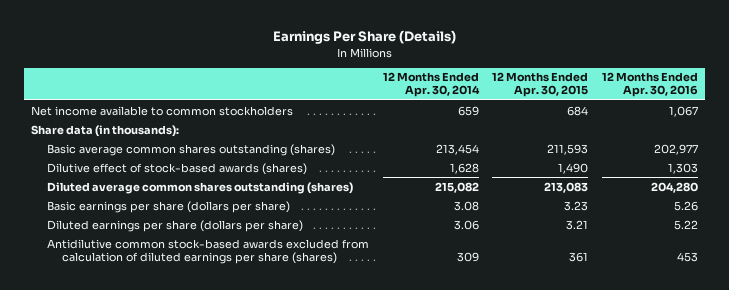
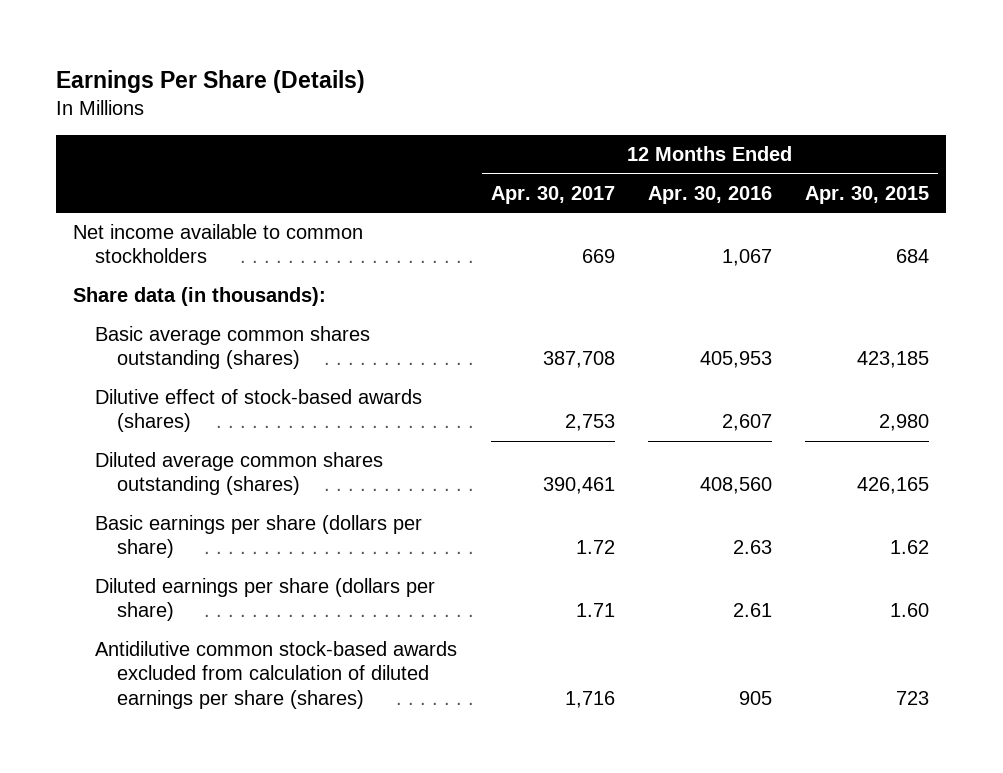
- | 12 Months Ended Apr. 30, 2014 | 12 Months Ended Apr. 30, 2015 | 12 Months Ended Apr. 30, 2016
+ | 12 Months Ended Apr. 30, 2017 | 12 Months Ended Apr. 30, 2016 | 12 Months Ended Apr. 30, 2015
- Basic average common shares outstanding (shares) | 213,454 | 211,593 | 202,977
- Dilutive effect of stock-based awards (shares) | 1,628 | 1,490 | 1,303
- Diluted average common shares outstanding (shares) | 215,082 | 213,083 | 204,280
- Basic earnings per share (dollars per share) | 3.08 | 3.23 | 5.26
- Diluted earnings per share (dollars per share) | 3.06 | 3.21 | 5.22
- Antidilutive common stock-based awards excluded from calculation of diluted earnings per share (shares) | 309 | 361 | 453
+ Basic average common shares outstanding (shares) | 387,708 | 405,953 | 423,185
+ Dilutive effect of stock-based awards (shares) | 2,753 | 2,607 | 2,980
+ Diluted average common shares outstanding (shares) | 390,461 | 408,560 | 426,165
+ Basic earnings per share (dollars per share) | 1.72 | 2.63 | 1.62
+ Diluted earnings per share (dollars per share) | 1.71 | 2.61 | 1.60
+ Antidilutive common stock-based awards excluded from calculation of diluted earnings per share (shares) | 1,716 | 905 | 723

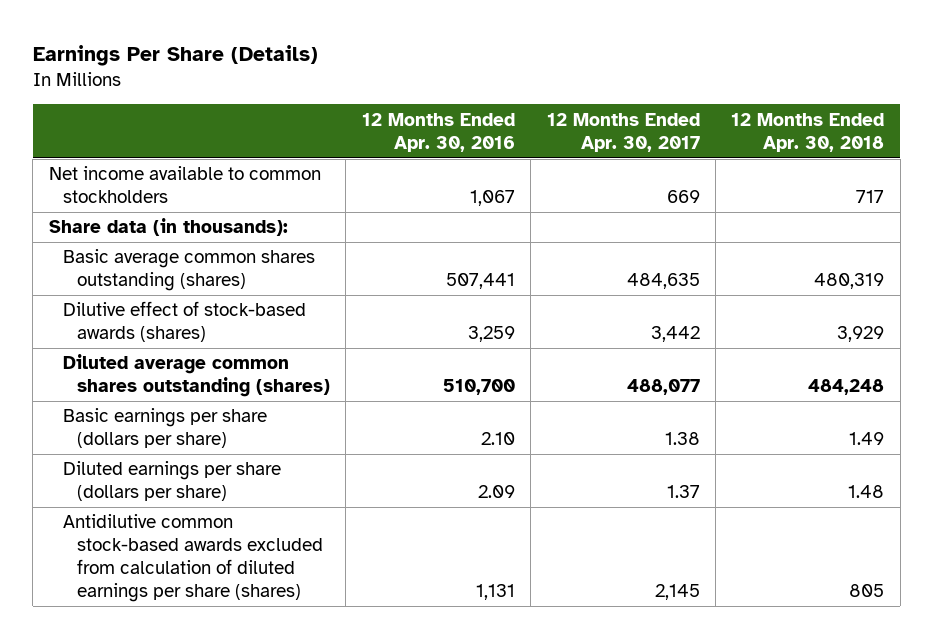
- | 12 Months Ended Apr. 30, 2017 | 12 Months Ended Apr. 30, 2016 | 12 Months Ended Apr. 30, 2015
+ | 12 Months Ended Apr. 30, 2016 | 12 Months Ended Apr. 30, 2017 | 12 Months Ended Apr. 30, 2018
- Basic average common shares outstanding (shares) | 387,708 | 405,953 | 423,185
- Dilutive effect of stock-based awards (shares) | 2,753 | 2,607 | 2,980
- Diluted average common shares outstanding (shares) | 390,461 | 408,560 | 426,165
- Basic earnings per share (dollars per share) | 1.72 | 2.63 | 1.62
- Diluted earnings per share (dollars per share) | 1.71 | 2.61 | 1.60
- Antidilutive common stock-based awards excluded from calculation of diluted earnings per share (shares) | 1,716 | 905 | 723
+ Basic average common shares outstanding (shares) | 507,441 | 484,635 | 480,319
+ Dilutive effect of stock-based awards (shares) | 3,259 | 3,442 | 3,929
+ Diluted average common shares outstanding (shares) | 510,700 | 488,077 | 484,248
+ Basic earnings per share (dollars per share) | 2.10 | 1.38 | 1.49
+ Diluted earnings per share (dollars per share) | 2.09 | 1.37 | 1.48
+ Antidilutive common stock-based awards excluded from calculation of diluted earnings per share (shares) | 1,131 | 2,145 | 805

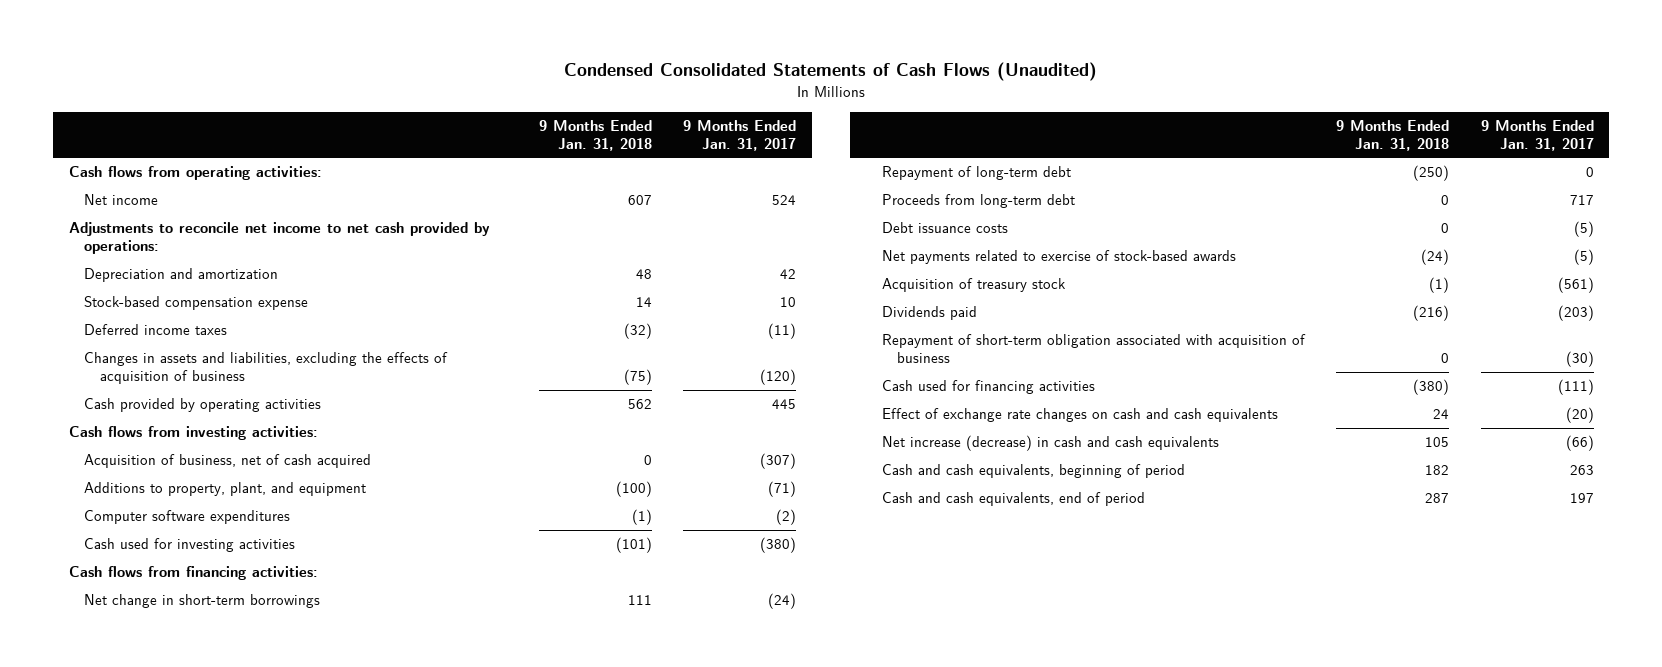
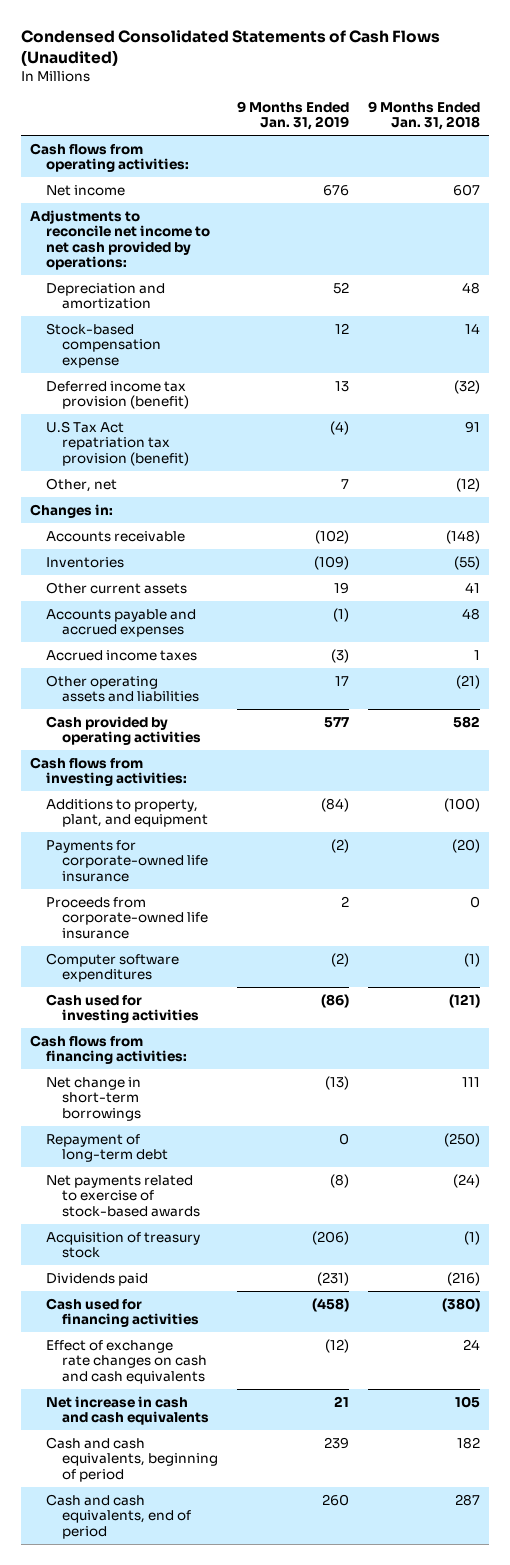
- | 9 Months Ended Jan. 31, 2018 | 9 Months Ended Jan. 31, 2017
+ | 9 Months Ended Jan. 31, 2019 | 9 Months Ended Jan. 31, 2018
- Deferred income taxes | (32) | (11)
- Changes in assets and liabilities, excluding the effects of acquisition of business | (75) | (120)
- Cash provided by operating activities | 562 | 445
+ Deferred income tax provision (benefit) | 13 | (32)
+ U.S Tax Act repatriation tax provision (benefit) | (4) | 91
+ Other, net | 7 | (12)
+ Changes in:
+ Accounts receivable | (102) | (148)
+ Inventories | (109) | (55)
+ Other current assets | 19 | 41
+ Accounts payable and accrued expenses | (1) | 48
+ Accrued income taxes | (3) | 1
+ Other operating assets and liabilities | 17 | (21)
+ Cash provided by operating activities | 577 | 582
- Acquisition of business, net of cash acquired | 0 | (307)
+ Payments for corporate-owned life insurance | (2) | (20)
+ Proceeds from corporate-owned life insurance | 2 | 0
- Cash used for investing activities | (101) | (380)
+ Cash used for investing activities | (86) | (121)
- Proceeds from long-term debt | 0 | 717
- Debt issuance costs | 0 | (5)
- Repayment of short-term obligation associated with acquisition of business | 0 | (30)
- Net increase (decrease) in cash and cash equivalents | 105 | (66)
+ Net increase in cash and cash equivalents | 21 | 105

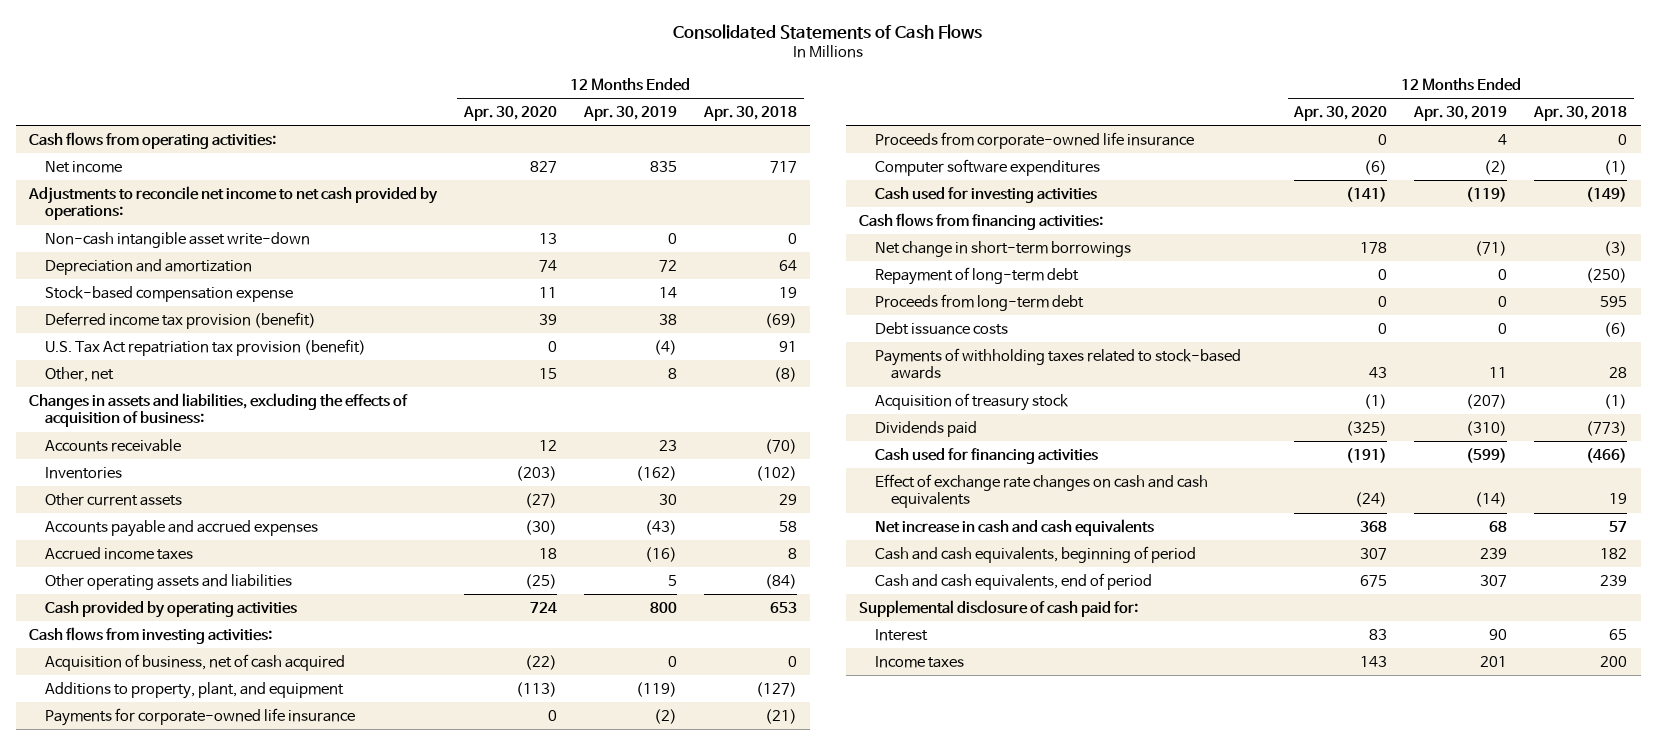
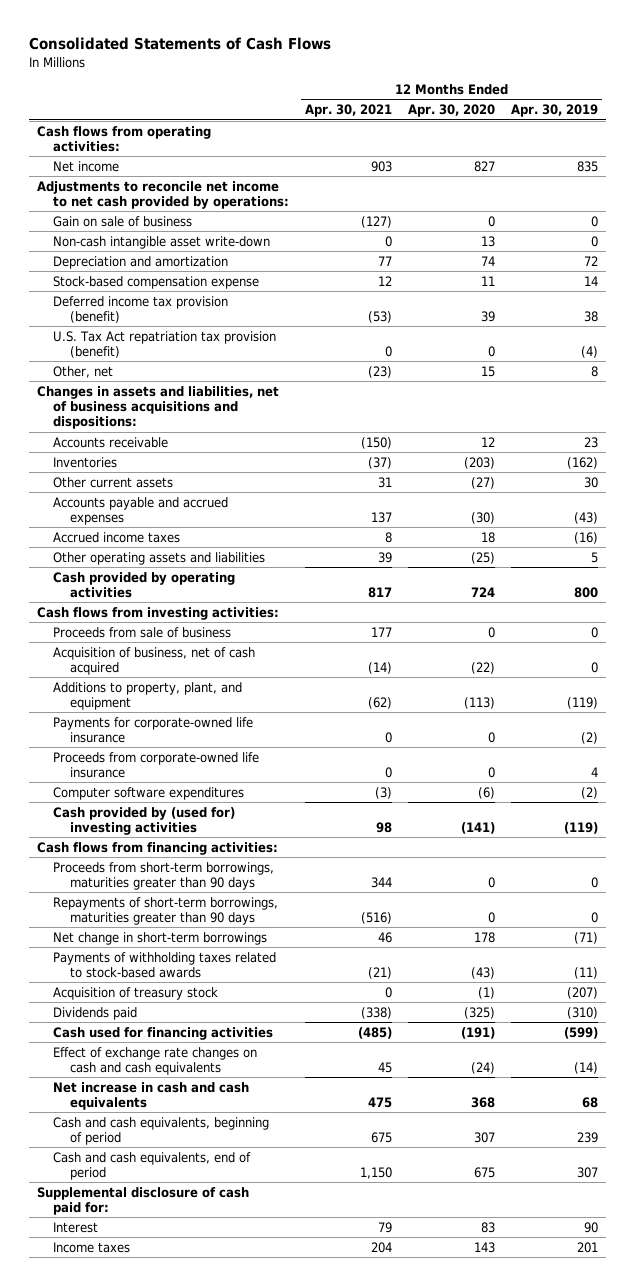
- | 12 Months Ended Apr. 30, 2020 | 12 Months Ended Apr. 30, 2019 | 12 Months Ended Apr. 30, 2018
+ | 12 Months Ended Apr. 30, 2021 | 12 Months Ended Apr. 30, 2020 | 12 Months Ended Apr. 30, 2019
+ Gain on sale of business | (127) | 0 | 0
- Changes in assets and liabilities, excluding the effects of acquisition of business:
+ Changes in assets and liabilities, net of business acquisitions and dispositions:
+ Proceeds from sale of business | 177 | 0 | 0
- Cash used for investing activities | (141) | (119) | (149)
+ Cash provided by (used for) investing activities | 98 | (141) | (119)
+ Proceeds from short-term borrowings, maturities greater than 90 days | 344 | 0 | 0
+ Repayments of short-term borrowings, maturities greater than 90 days | (516) | 0 | 0
- Repayment of long-term debt | 0 | 0 | (250)
- Proceeds from long-term debt | 0 | 0 | 595
- Debt issuance costs | 0 | 0 | (6)
- Payments of withholding taxes related to stock-based awards | 43 | 11 | 28
+ Payments of withholding taxes related to stock-based awards | (21) | (43) | (11)

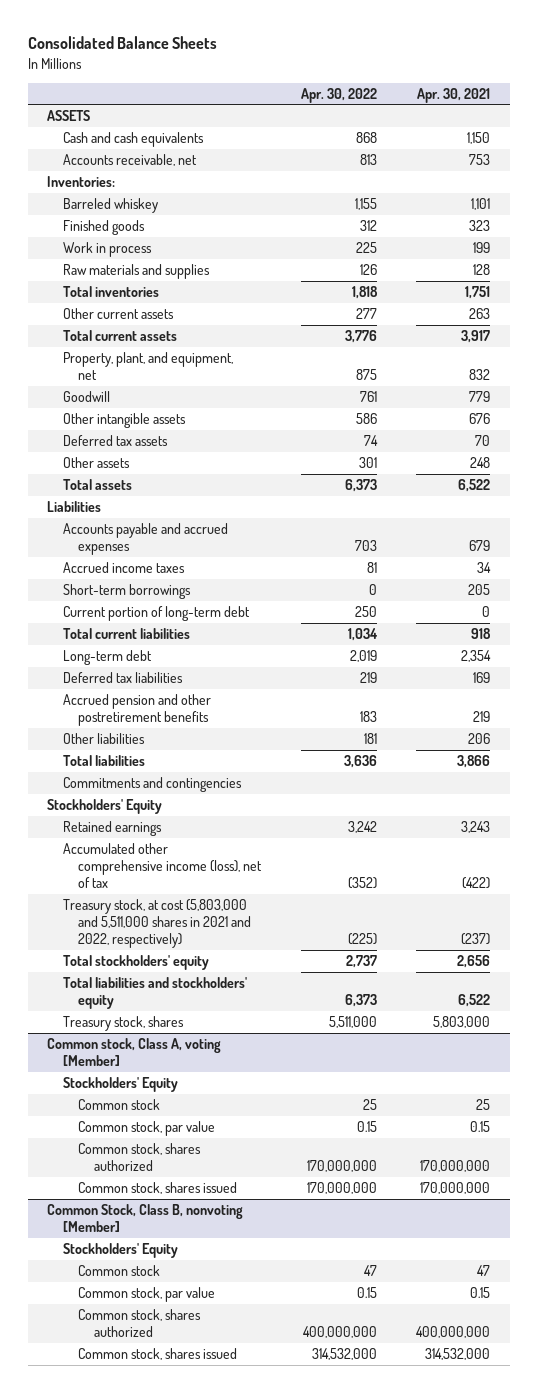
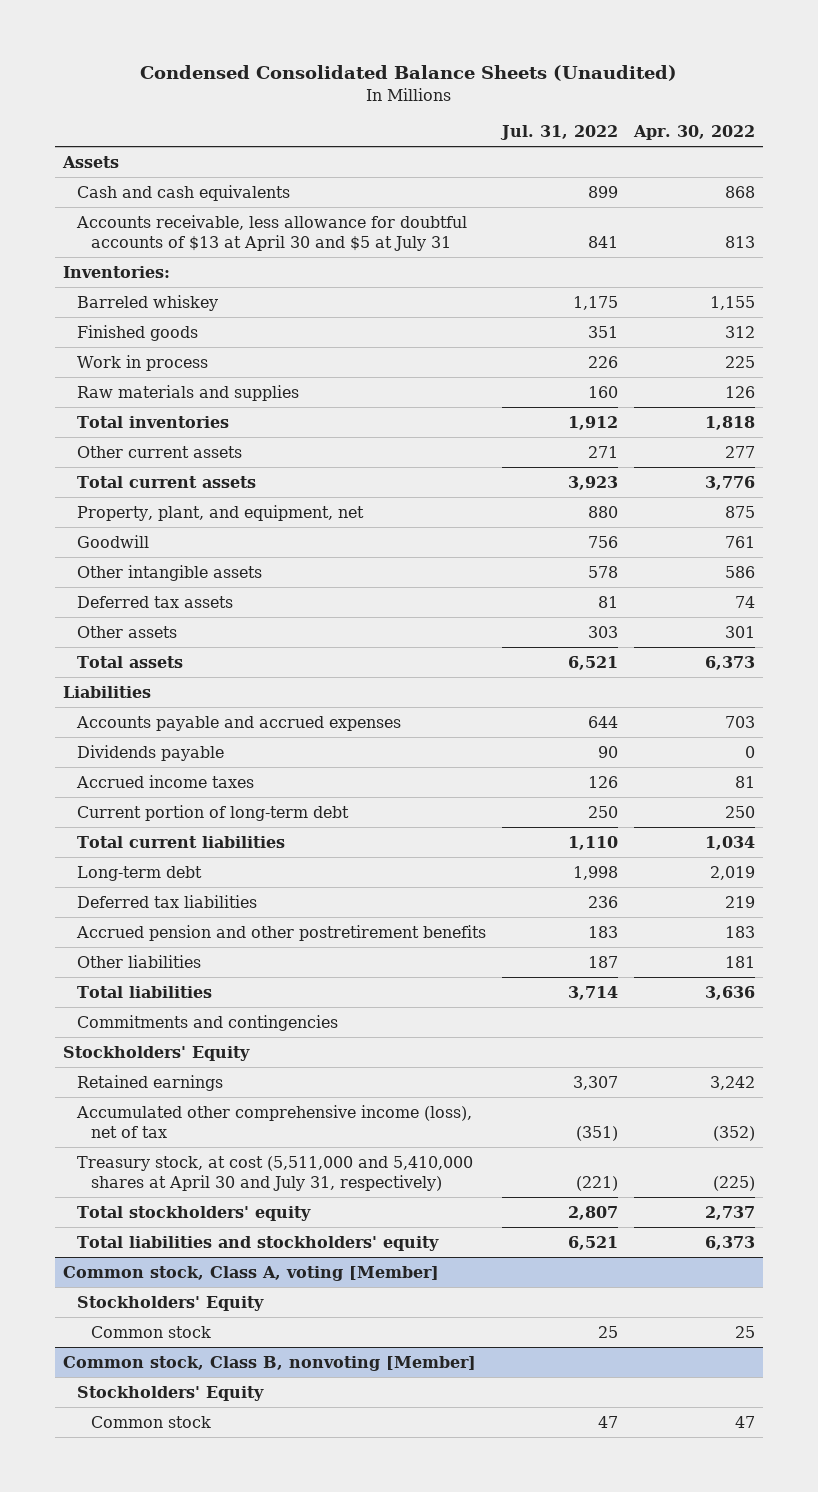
- Consolidated Balance Sheets
+ Condensed Consolidated Balance Sheets (Unaudited)
- | Apr. 30, 2022 | Apr. 30, 2021
+ | Jul. 31, 2022 | Apr. 30, 2022
- ASSETS
+ Assets
- Accounts receivable, net | 813 | 753
+ Accounts receivable, less allowance for doubtful accounts of $13 at April 30 and $5 at July 31 | 841 | 813
+ Dividends payable | 90 | 0
- Short-term borrowings | 0 | 205
- Treasury stock, at cost (5,803,000 and 5,511,000 shares in 2021 and 2022, respectively) | (225) | (237)
+ Treasury stock, at cost (5,511,000 and 5,410,000 shares at April 30 and July 31, respectively) | (221) | (225)
- Treasury stock, shares | 5,511,000 | 5,803,000
@ Common stock, Class A, voting [Member]
- Common stock, par value | 0.15 | 0.15
- Common stock, shares authorized | 170,000,000 | 170,000,000
- Common stock, shares issued | 170,000,000 | 170,000,000
- Common Stock, Class B, nonvoting [Member]
+ Common stock, Class B, nonvoting [Member]
- Common stock, par value | 0.15 | 0.15
- Common stock, shares authorized | 400,000,000 | 400,000,000
- Common stock, shares issued | 314,532,000 | 314,532,000

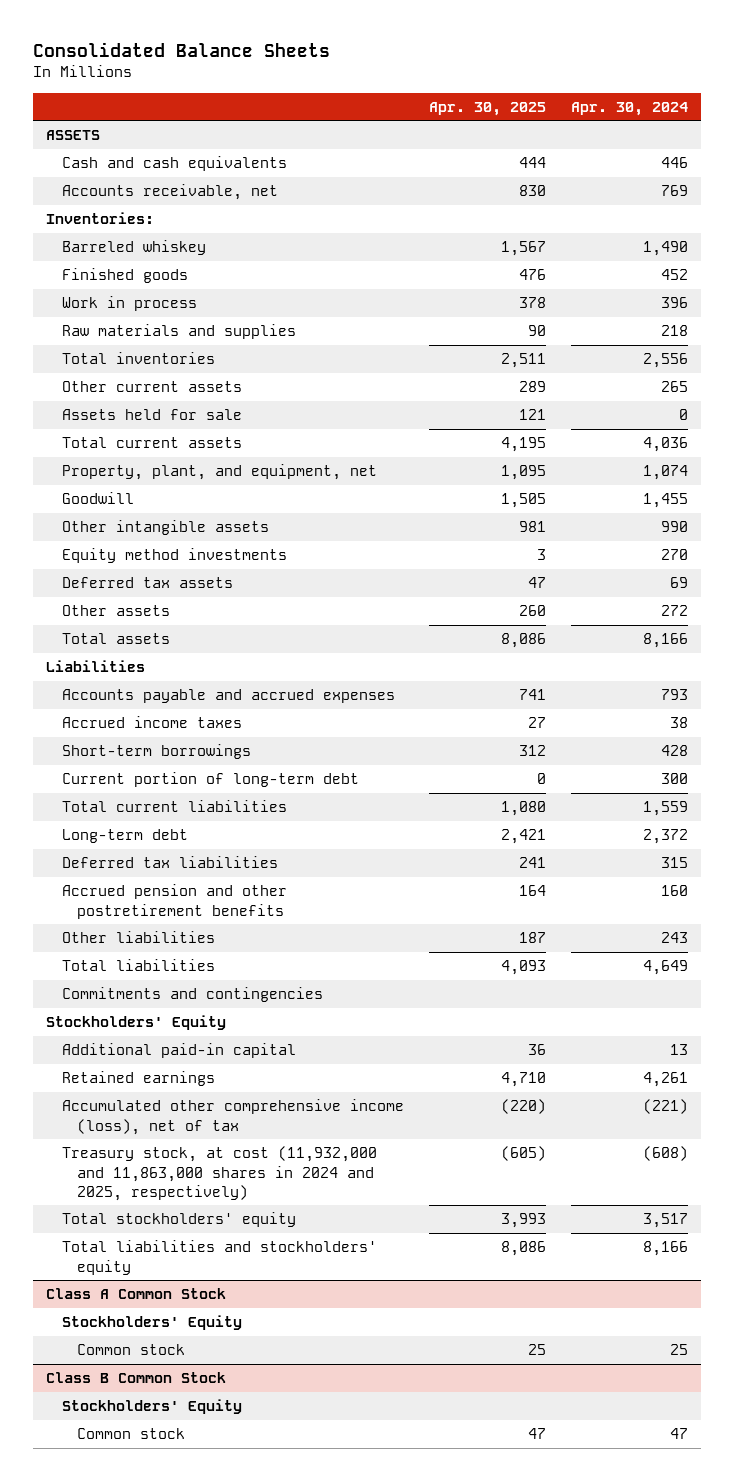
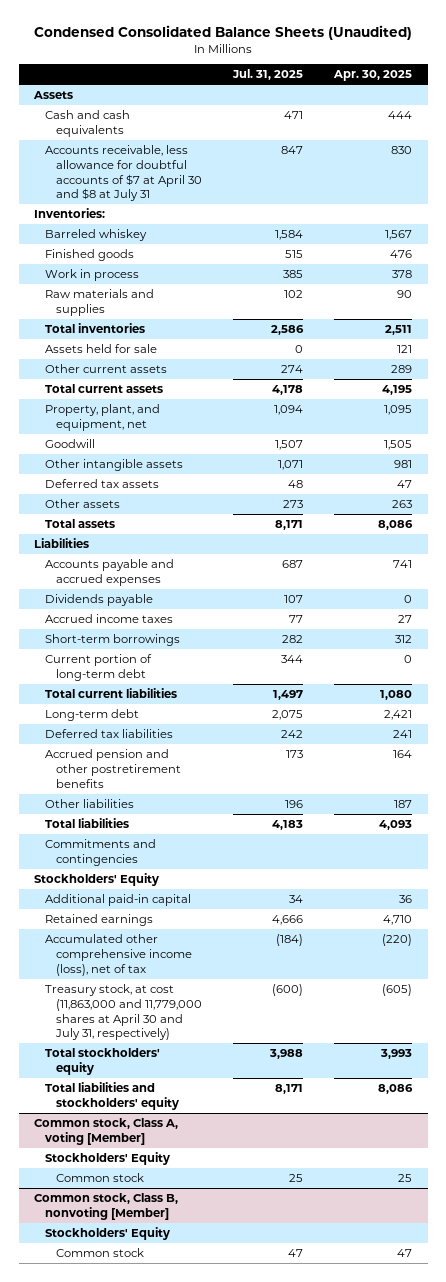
- Consolidated Balance Sheets
+ Condensed Consolidated Balance Sheets (Unaudited)
- | Apr. 30, 2025 | Apr. 30, 2024
+ | Jul. 31, 2025 | Apr. 30, 2025
- ASSETS
+ Assets
- Accounts receivable, net | 830 | 769
+ Accounts receivable, less allowance for doubtful accounts of $7 at April 30 and $8 at July 31 | 847 | 830
moved down: Other current assets | 274 | 289
- Equity method investments | 3 | 270
- Other assets | 260 | 272
+ Other assets | 273 | 263
+ Dividends payable | 107 | 0
- Treasury stock, at cost (11,932,000 and 11,863,000 shares in 2024 and 2025, respectively) | (605) | (608)
+ Treasury stock, at cost (11,863,000 and 11,779,000 shares at April 30 and July 31, respectively) | (600) | (605)
- Class A Common Stock
+ Common stock, Class A, voting [Member]
- Class B Common Stock
+ Common stock, Class B, nonvoting [Member]

